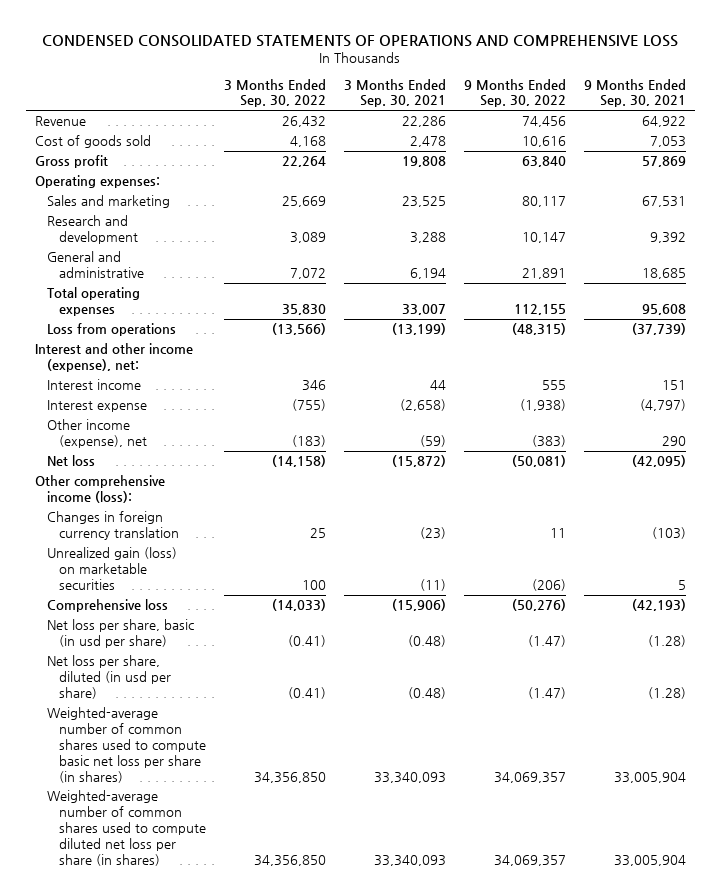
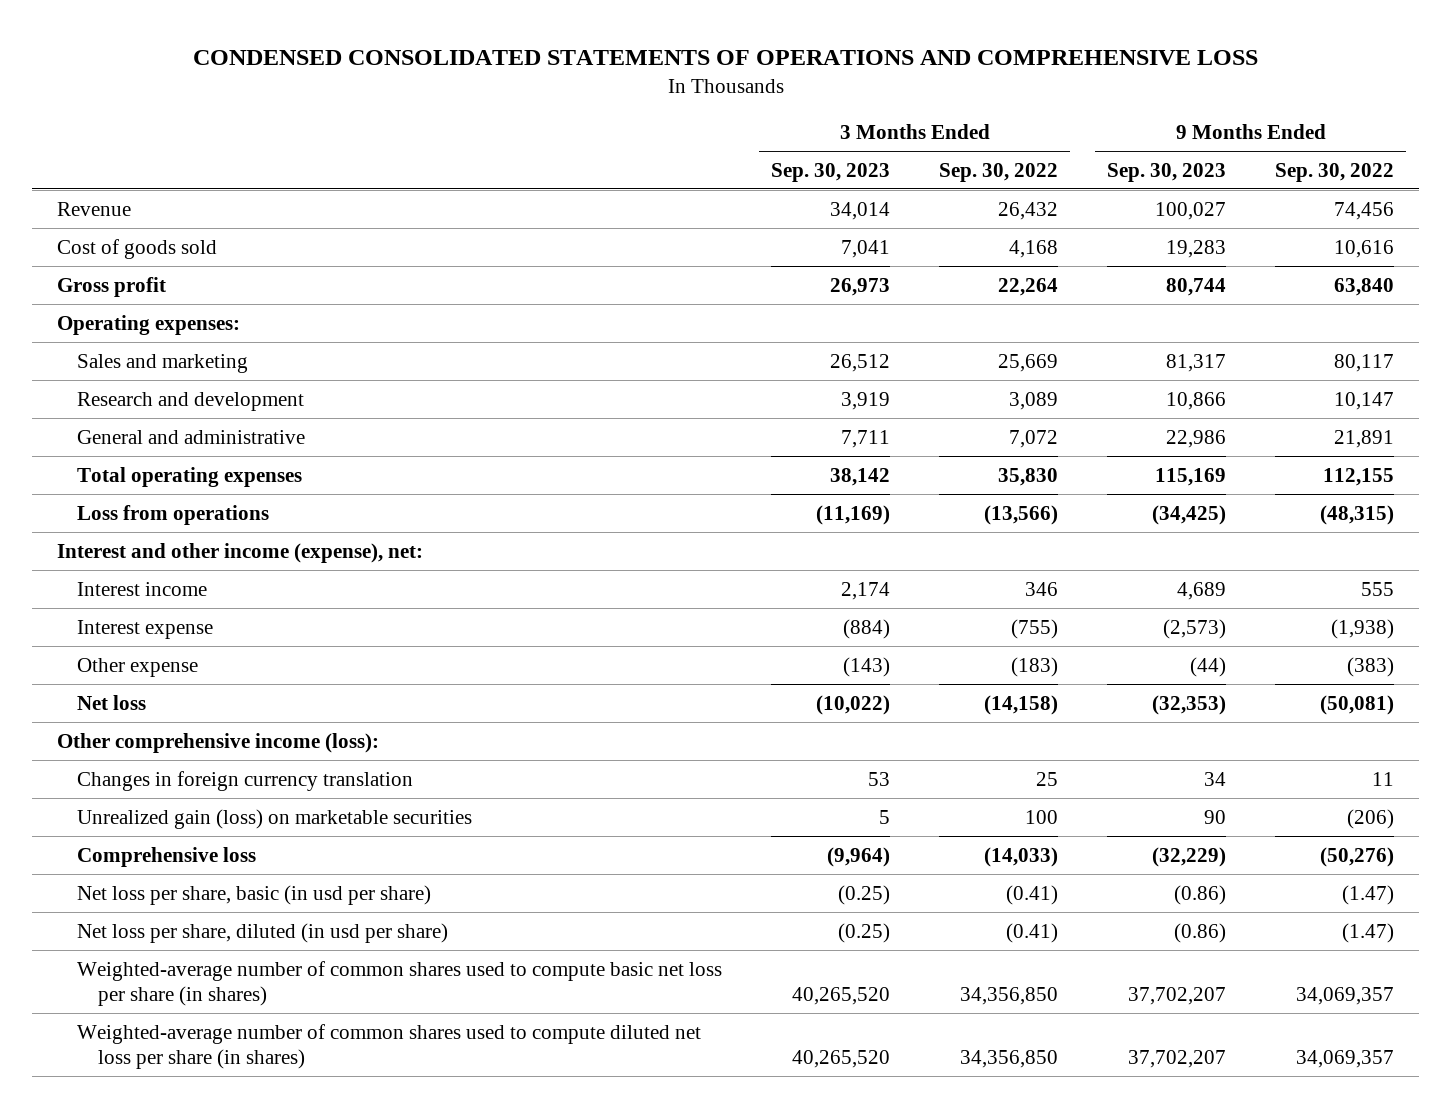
- | 3 Months Ended Sep. 30, 2022 | 3 Months Ended Sep. 30, 2021 | 9 Months Ended Sep. 30, 2022 | 9 Months Ended Sep. 30, 2021
+ | 3 Months Ended Sep. 30, 2023 | 3 Months Ended Sep. 30, 2022 | 9 Months Ended Sep. 30, 2023 | 9 Months Ended Sep. 30, 2022
- Other income (expense), net | (183) | (59) | (383) | 290
+ Other expense | (143) | (183) | (44) | (383)

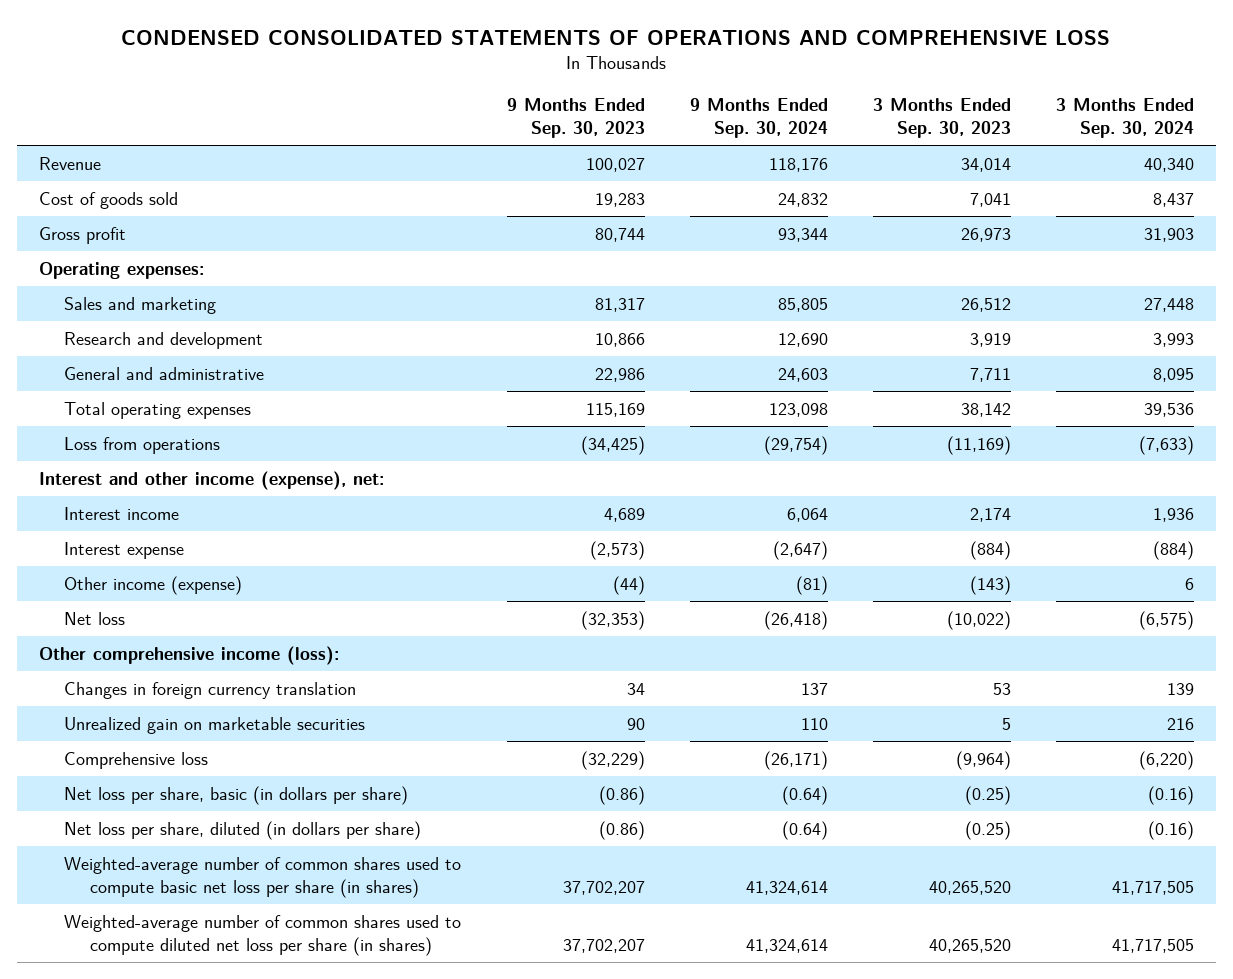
- | 3 Months Ended Sep. 30, 2023 | 3 Months Ended Sep. 30, 2022 | 9 Months Ended Sep. 30, 2023 | 9 Months Ended Sep. 30, 2022
+ | 9 Months Ended Sep. 30, 2023 | 9 Months Ended Sep. 30, 2024 | 3 Months Ended Sep. 30, 2023 | 3 Months Ended Sep. 30, 2024
- Other expense | (143) | (183) | (44) | (383)
+ Other income (expense) | (44) | (81) | (143) | 6
- Unrealized gain (loss) on marketable securities | 5 | 100 | 90 | (206)
+ Unrealized gain on marketable securities | 90 | 110 | 5 | 216
- Net loss per share, basic (in usd per share) | (0.25) | (0.41) | (0.86) | (1.47)
- Net loss per share, diluted (in usd per share) | (0.25) | (0.41) | (0.86) | (1.47)
+ Net loss per share, basic (in dollars per share) | (0.86) | (0.64) | (0.25) | (0.16)
+ Net loss per share, diluted (in dollars per share) | (0.86) | (0.64) | (0.25) | (0.16)

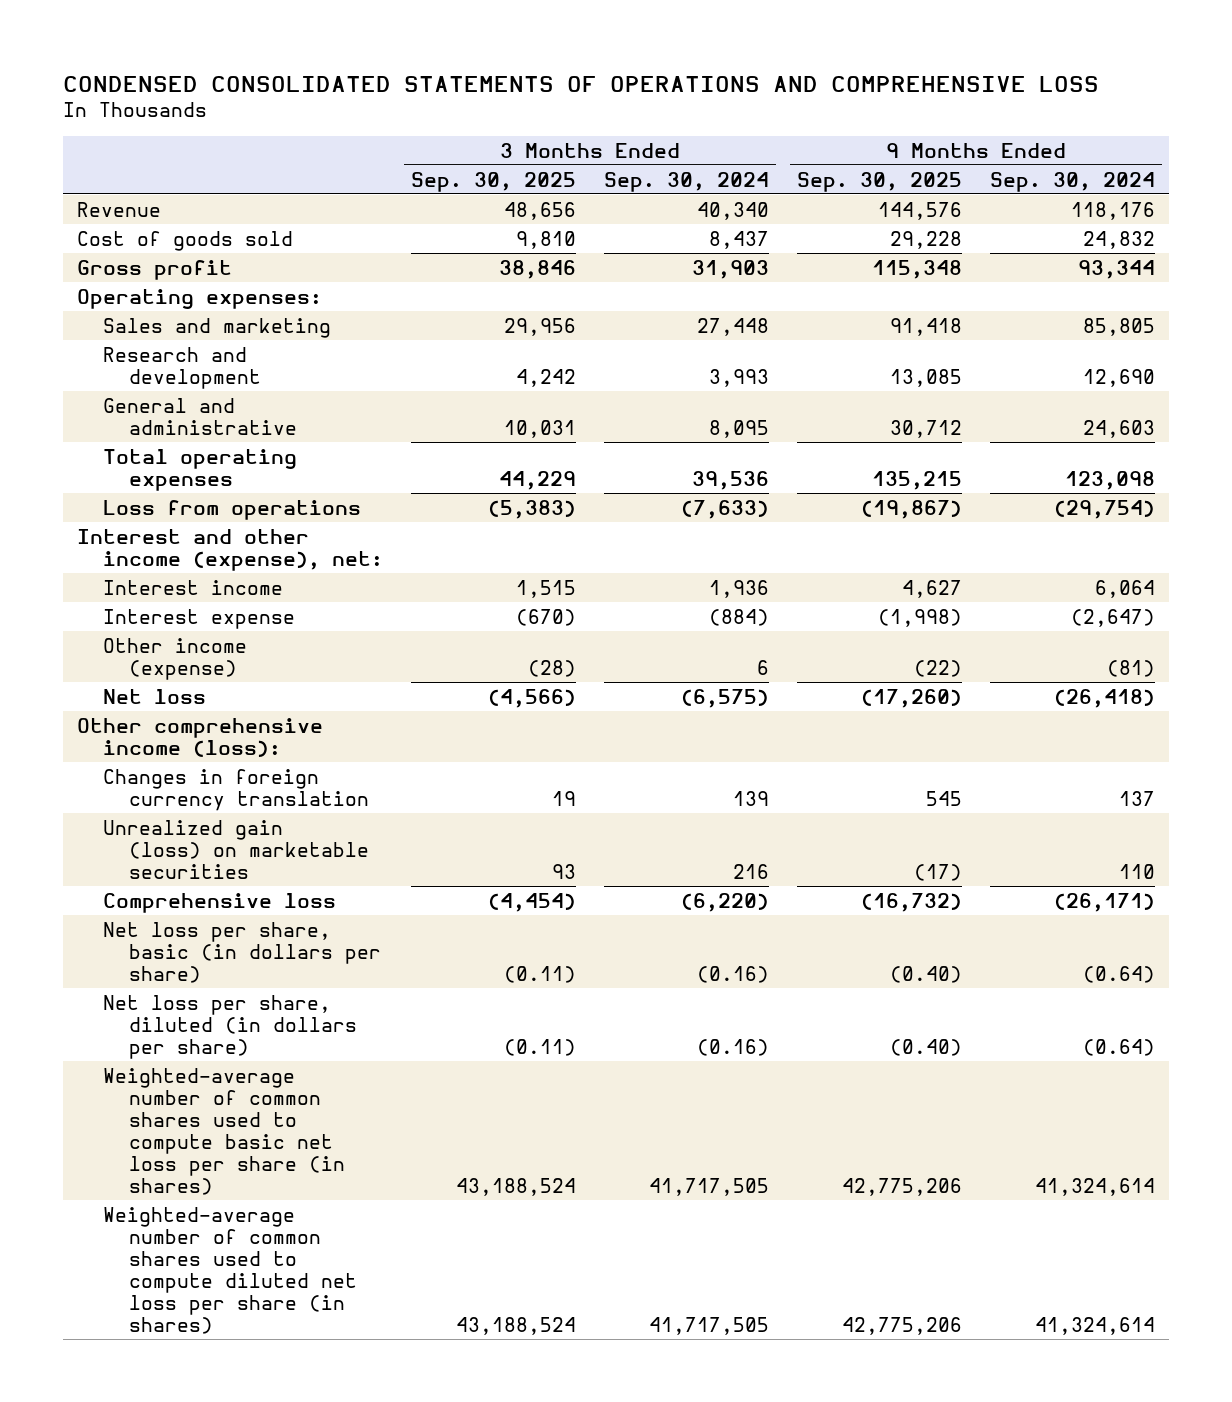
- | 9 Months Ended Sep. 30, 2023 | 9 Months Ended Sep. 30, 2024 | 3 Months Ended Sep. 30, 2023 | 3 Months Ended Sep. 30, 2024
+ | 3 Months Ended Sep. 30, 2025 | 3 Months Ended Sep. 30, 2024 | 9 Months Ended Sep. 30, 2025 | 9 Months Ended Sep. 30, 2024
- Unrealized gain on marketable securities | 90 | 110 | 5 | 216
+ Unrealized gain (loss) on marketable securities | 93 | 216 | (17) | 110

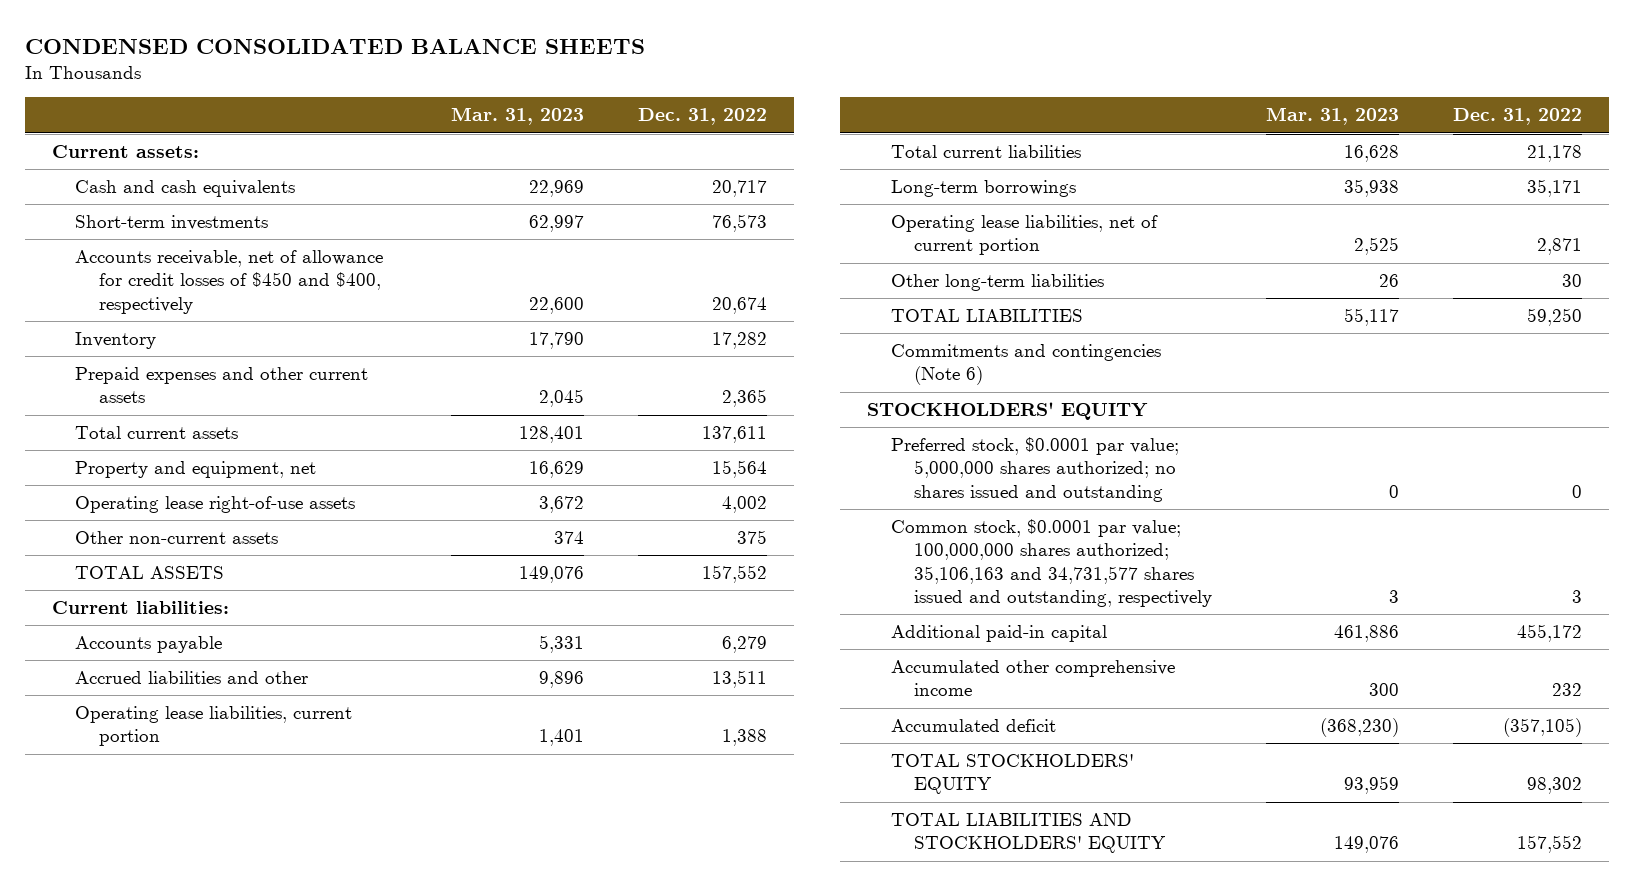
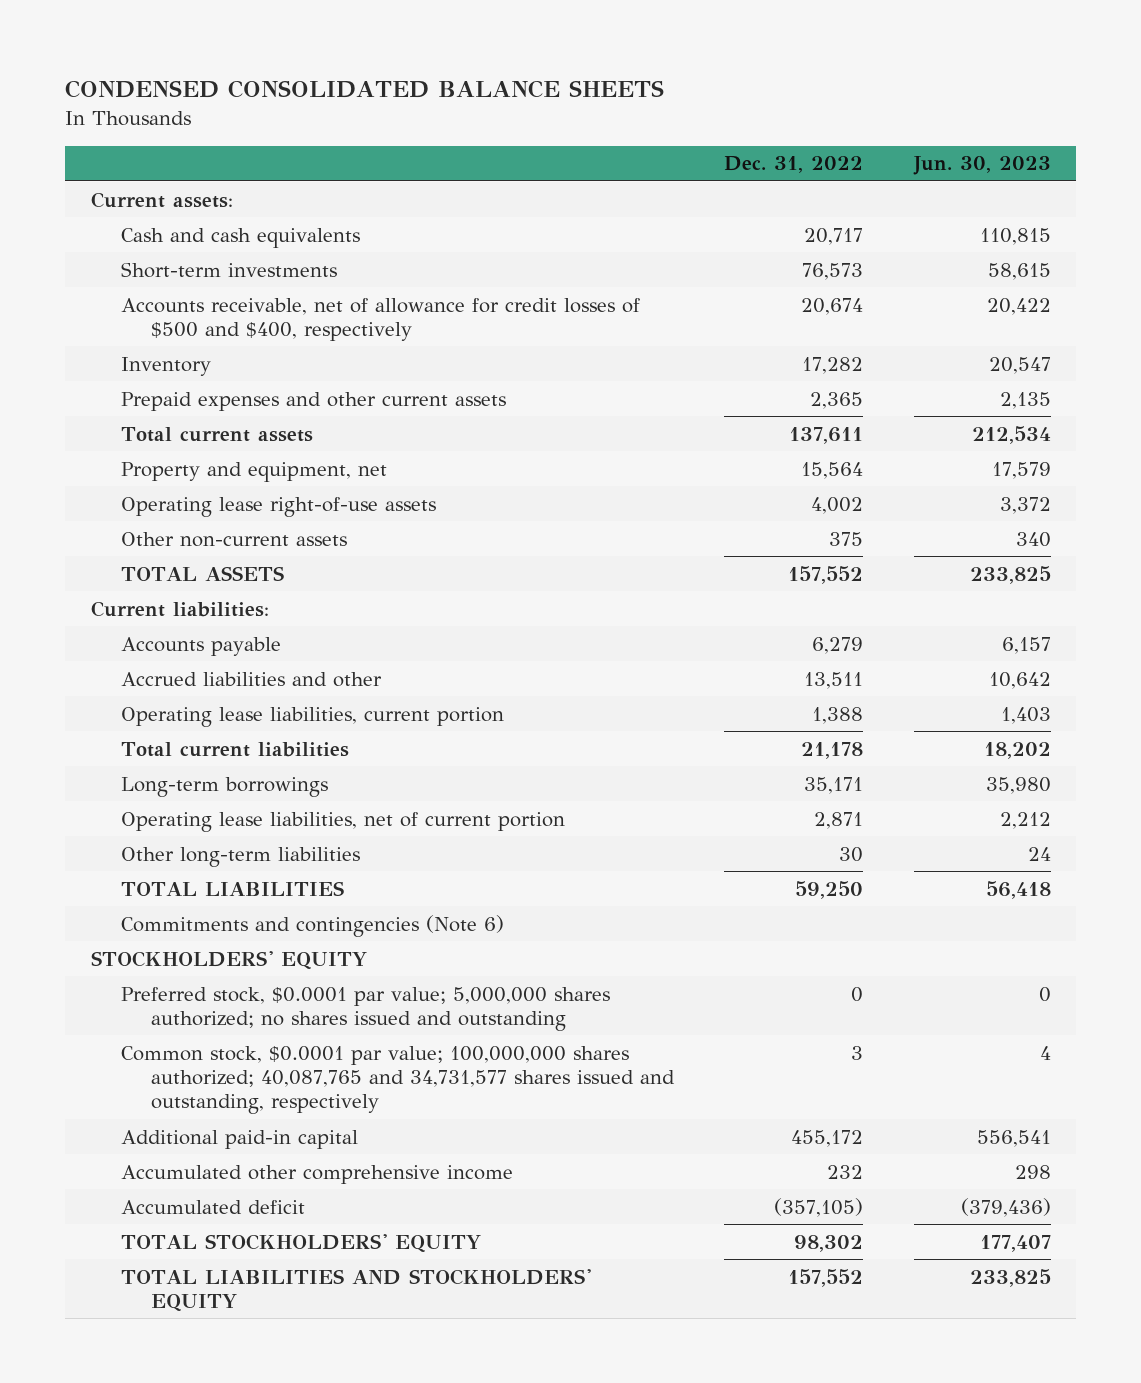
- | Mar. 31, 2023 | Dec. 31, 2022
+ | Dec. 31, 2022 | Jun. 30, 2023
- Accounts receivable, net of allowance for credit losses of $450 and $400, respectively | 22,600 | 20,674
+ Accounts receivable, net of allowance for credit losses of $500 and $400, respectively | 20,674 | 20,422
- Common stock, $0.0001 par value; 100,000,000 shares authorized; 35,106,163 and 34,731,577 shares issued and outstanding, respectively | 3 | 3
+ Common stock, $0.0001 par value; 100,000,000 shares authorized; 40,087,765 and 34,731,577 shares issued and outstanding, respectively | 3 | 4

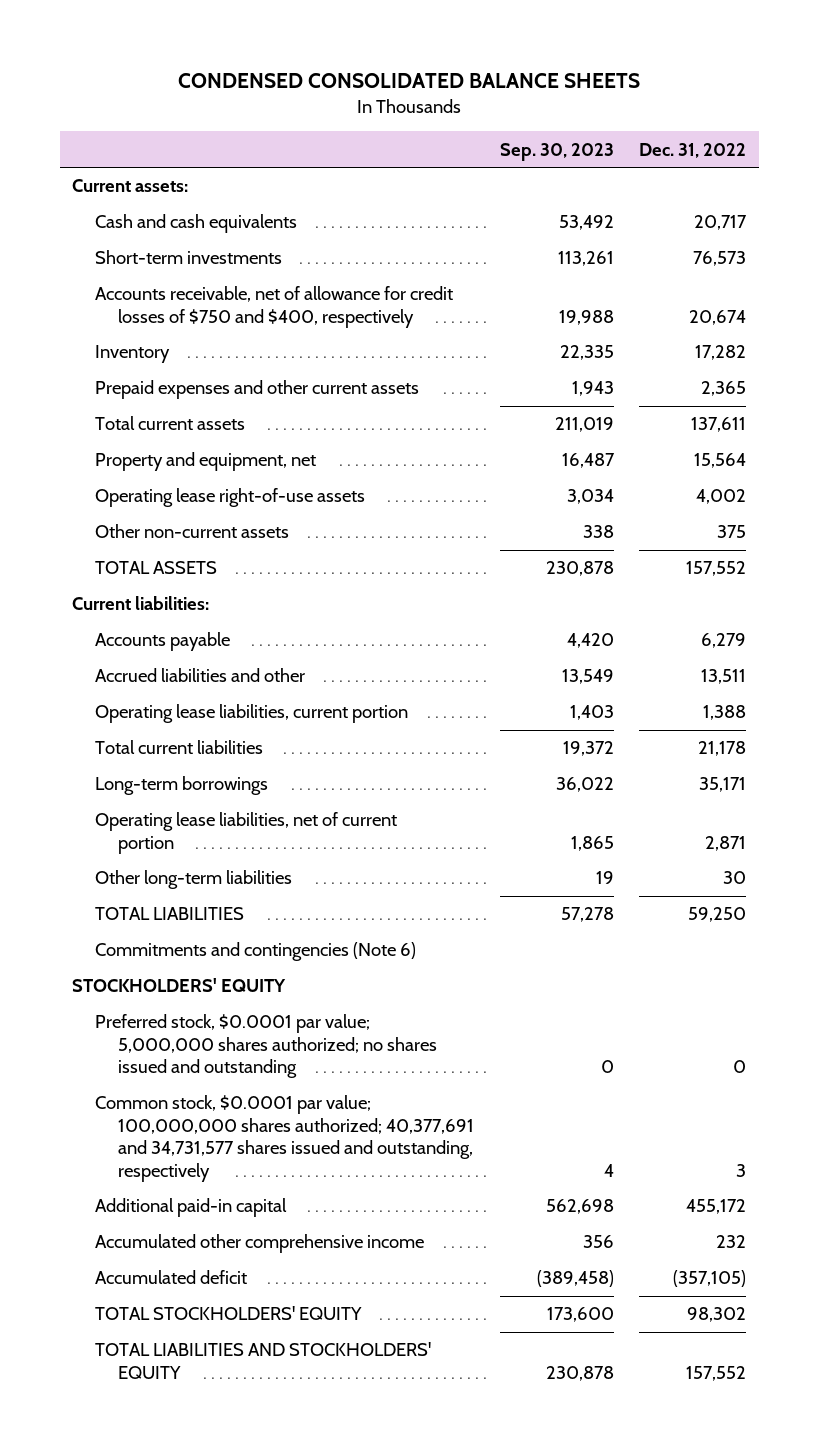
- | Dec. 31, 2022 | Jun. 30, 2023
+ | Sep. 30, 2023 | Dec. 31, 2022
- Accounts receivable, net of allowance for credit losses of $500 and $400, respectively | 20,674 | 20,422
+ Accounts receivable, net of allowance for credit losses of $750 and $400, respectively | 19,988 | 20,674
- Common stock, $0.0001 par value; 100,000,000 shares authorized; 40,087,765 and 34,731,577 shares issued and outstanding, respectively | 3 | 4
+ Common stock, $0.0001 par value; 100,000,000 shares authorized; 40,377,691 and 34,731,577 shares issued and outstanding, respectively | 4 | 3

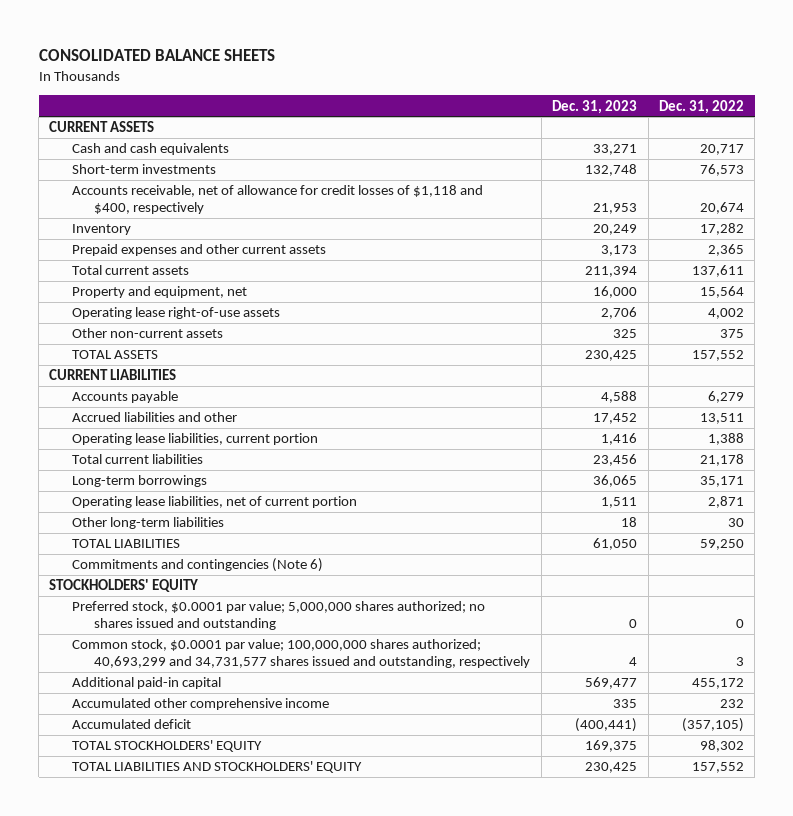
- CONDENSED CONSOLIDATED BALANCE SHEETS
+ CONSOLIDATED BALANCE SHEETS
- | Sep. 30, 2023 | Dec. 31, 2022
+ | Dec. 31, 2023 | Dec. 31, 2022
- Current assets:
+ CURRENT ASSETS
- Accounts receivable, net of allowance for credit losses of $750 and $400, respectively | 19,988 | 20,674
+ Accounts receivable, net of allowance for credit losses of $1,118 and $400, respectively | 21,953 | 20,674
- Current liabilities:
+ CURRENT LIABILITIES
- Common stock, $0.0001 par value; 100,000,000 shares authorized; 40,377,691 and 34,731,577 shares issued and outstanding, respectively | 4 | 3
+ Common stock, $0.0001 par value; 100,000,000 shares authorized; 40,693,299 and 34,731,577 shares issued and outstanding, respectively | 4 | 3

